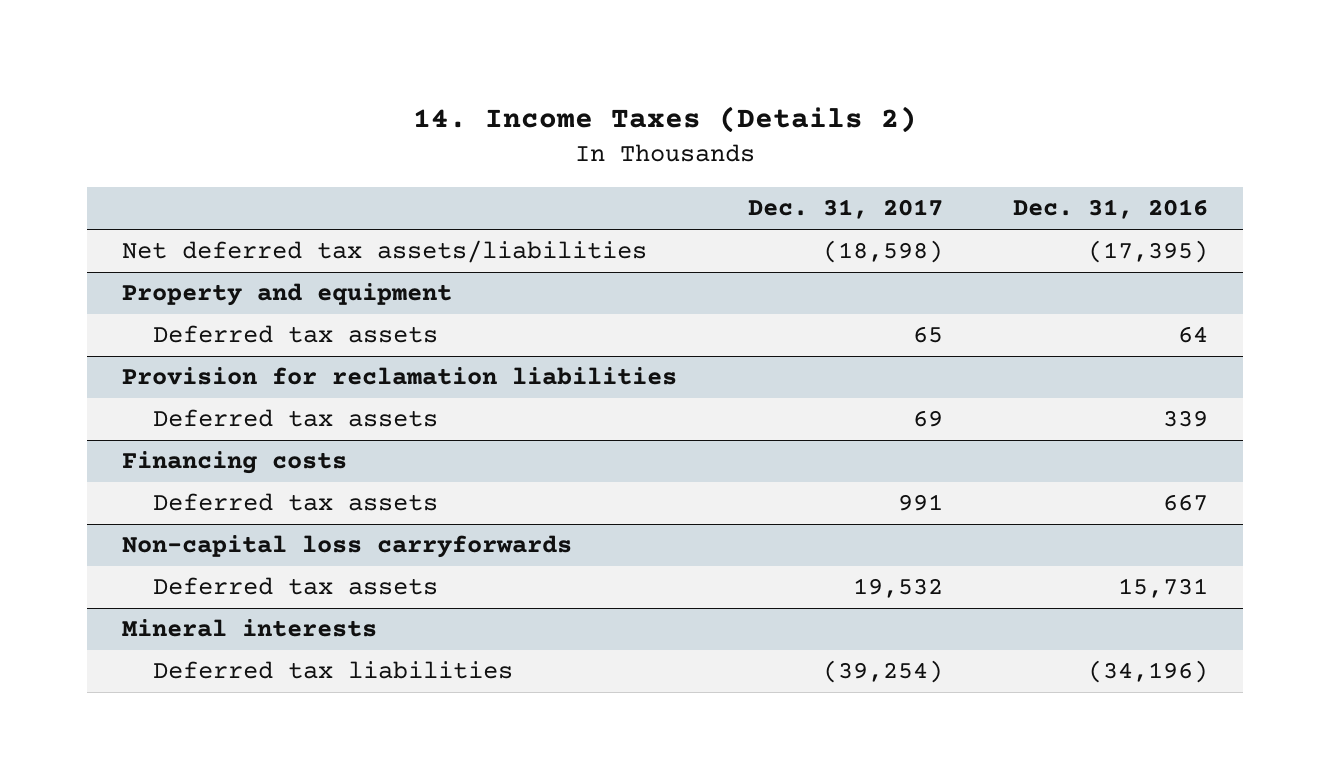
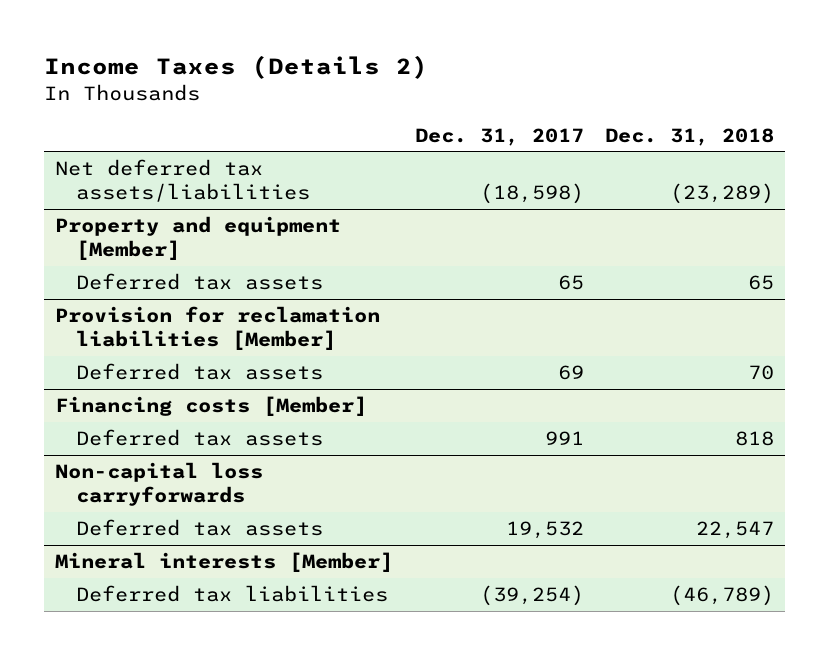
- 14. Income Taxes (Details 2)
+ Income Taxes (Details 2)
- | Dec. 31, 2017 | Dec. 31, 2016
+ | Dec. 31, 2017 | Dec. 31, 2018
- Property and equipment
+ Property and equipment [Member]
- Provision for reclamation liabilities
+ Provision for reclamation liabilities [Member]
- Financing costs
+ Financing costs [Member]
- Mineral interests
+ Mineral interests [Member]

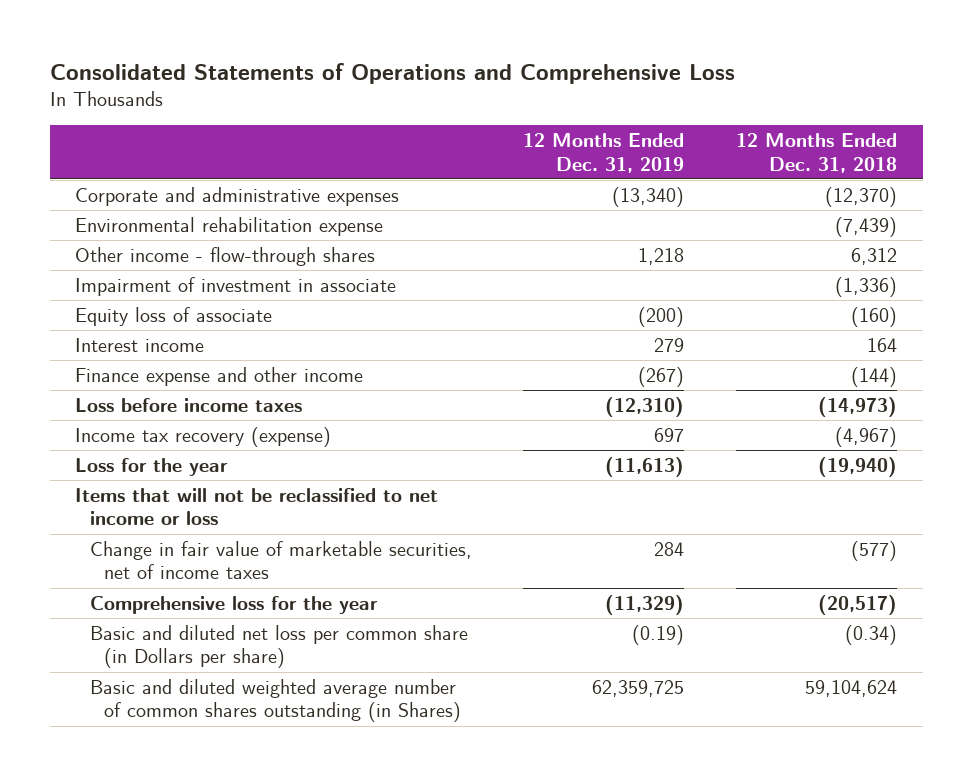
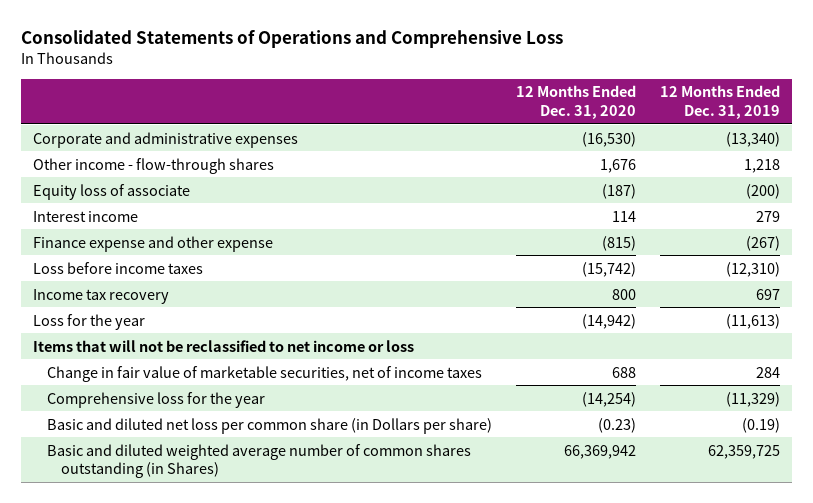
- | 12 Months Ended Dec. 31, 2019 | 12 Months Ended Dec. 31, 2018
+ | 12 Months Ended Dec. 31, 2020 | 12 Months Ended Dec. 31, 2019
- Environmental rehabilitation expense | | (7,439)
- Impairment of investment in associate | | (1,336)
- Finance expense and other income | (267) | (144)
+ Finance expense and other expense | (815) | (267)
- Income tax recovery (expense) | 697 | (4,967)
+ Income tax recovery | 800 | 697

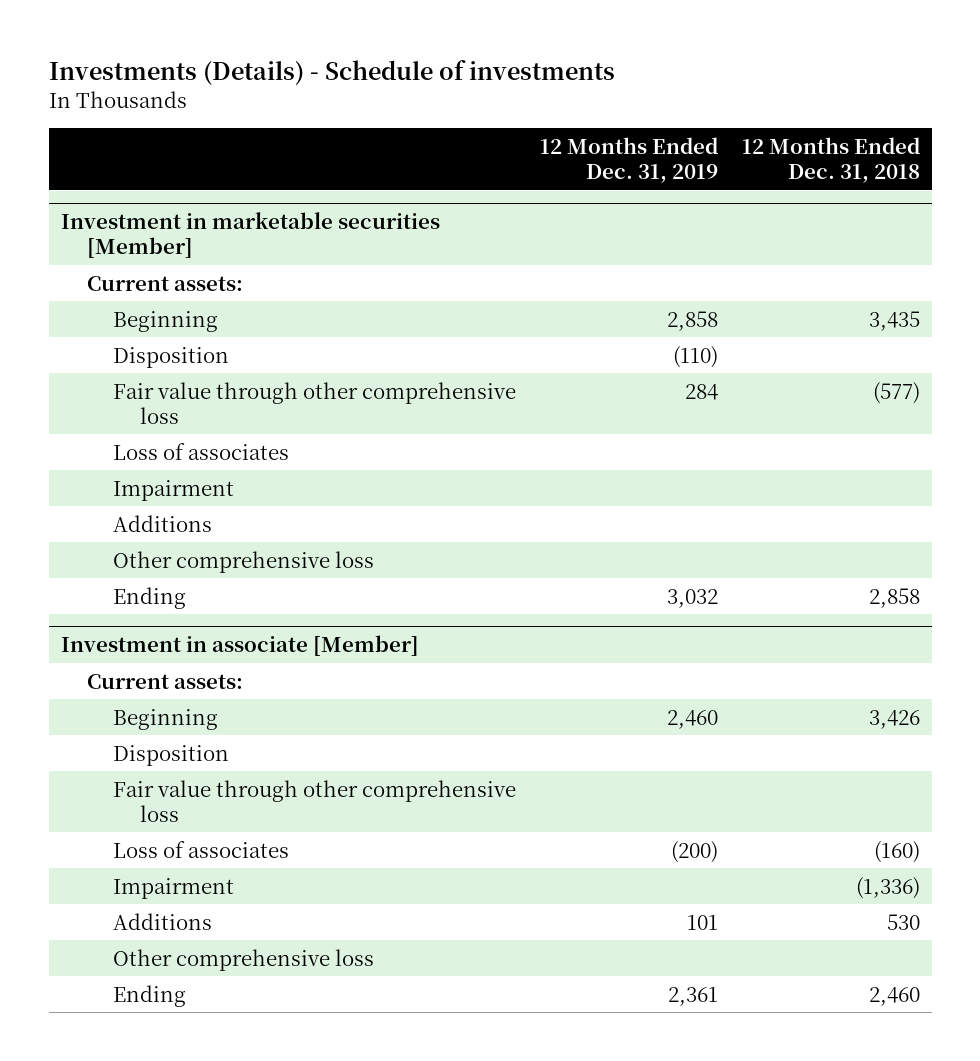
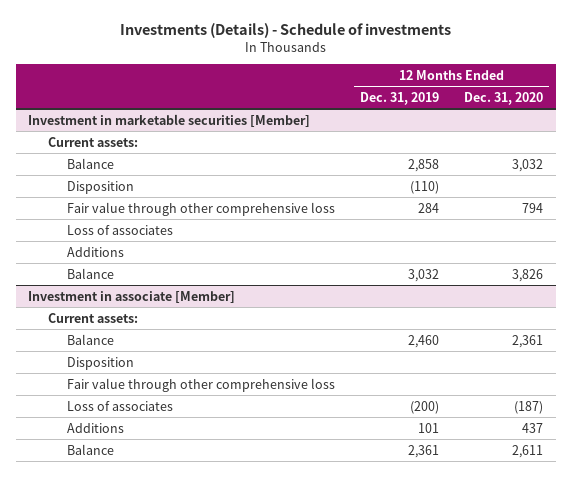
- | 12 Months Ended Dec. 31, 2019 | 12 Months Ended Dec. 31, 2018
+ | 12 Months Ended Dec. 31, 2019 | 12 Months Ended Dec. 31, 2020
@ Investment in marketable securities [Member]
- Beginning | 2,858 | 3,435
+ Balance | 2,858 | 3,032
- Impairment
- Other comprehensive loss
- Ending | 3,032 | 2,858
+ Balance | 3,032 | 3,826
@ Investment in associate [Member]
- Beginning | 2,460 | 3,426
+ Balance | 2,460 | 2,361
- Impairment | | (1,336)
- Other comprehensive loss
- Ending | 2,361 | 2,460
+ Balance | 2,361 | 2,611

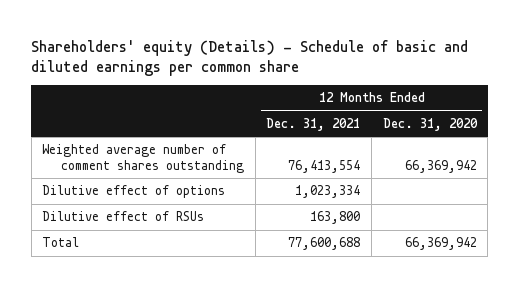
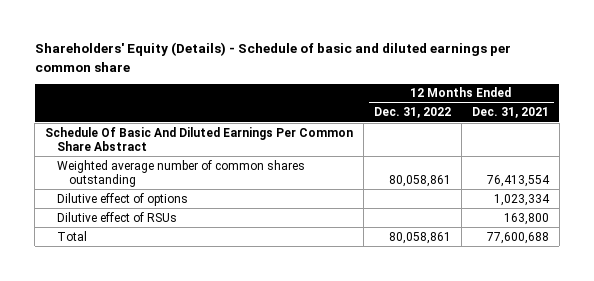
- Shareholders' equity (Details) - Schedule of basic and diluted earnings per common share
+ Shareholders' Equity (Details) - Schedule of basic and diluted earnings per common share
- | 12 Months Ended Dec. 31, 2021 | 12 Months Ended Dec. 31, 2020
+ | 12 Months Ended Dec. 31, 2022 | 12 Months Ended Dec. 31, 2021
- Weighted average number of comment shares outstanding | 76,413,554 | 66,369,942
+ Schedule Of Basic And Diluted Earnings Per Common Share Abstract
+ Weighted average number of common shares outstanding | 80,058,861 | 76,413,554

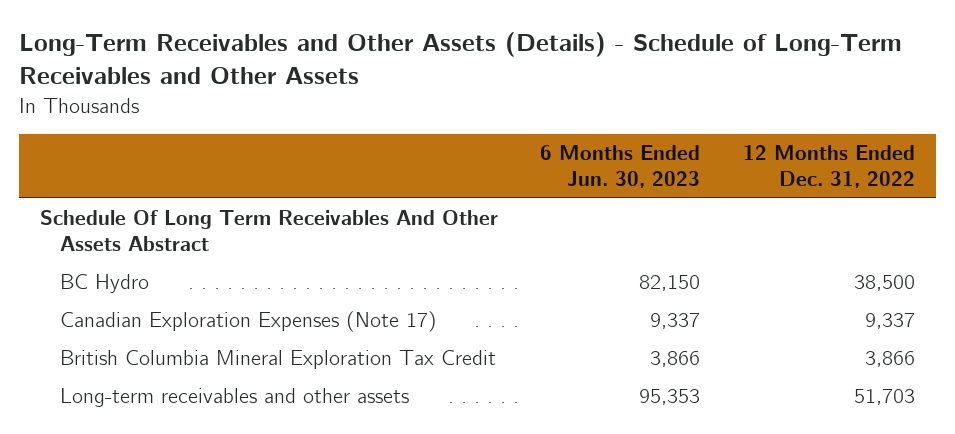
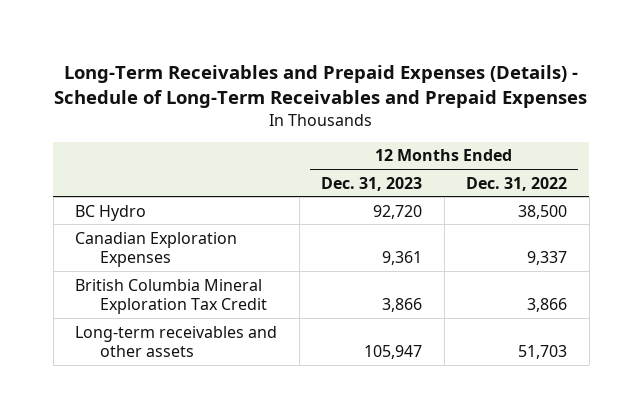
- Long-Term Receivables and Other Assets (Details) - Schedule of Long-Term Receivables and Other Assets
+ Long-Term Receivables and Prepaid Expenses (Details) - Schedule of Long-Term Receivables and Prepaid Expenses
- | 6 Months Ended Jun. 30, 2023 | 12 Months Ended Dec. 31, 2022
+ | 12 Months Ended Dec. 31, 2023 | 12 Months Ended Dec. 31, 2022
- Schedule Of Long Term Receivables And Other Assets Abstract
- Canadian Exploration Expenses (Note 17) | 9,337 | 9,337
+ Canadian Exploration Expenses | 9,361 | 9,337

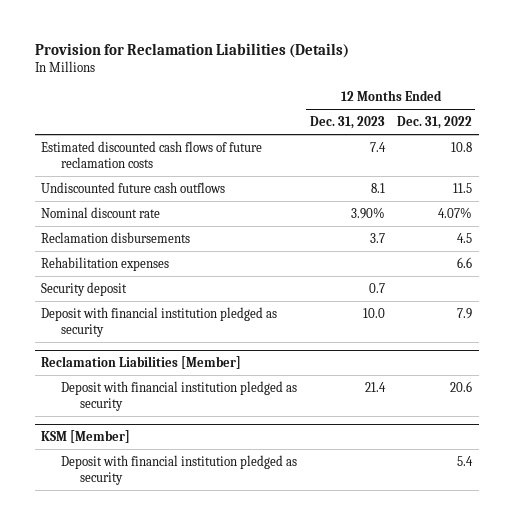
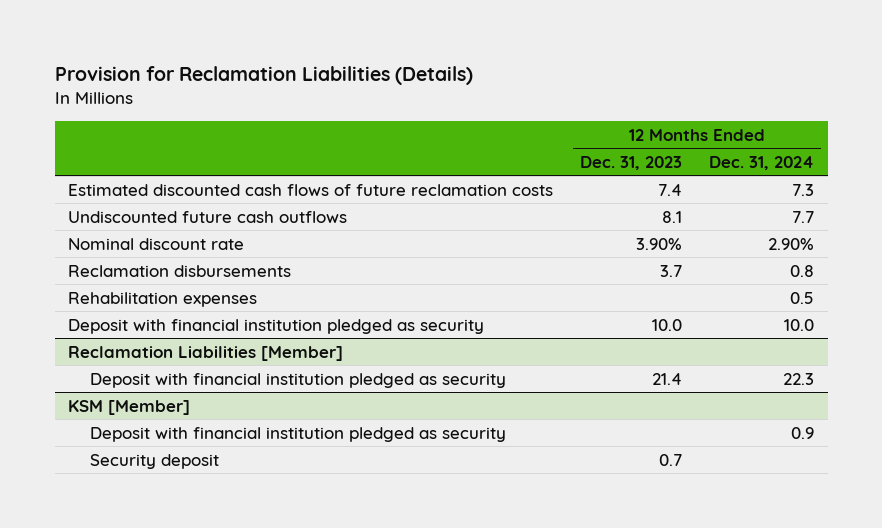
- | 12 Months Ended Dec. 31, 2023 | 12 Months Ended Dec. 31, 2022
+ | 12 Months Ended Dec. 31, 2023 | 12 Months Ended Dec. 31, 2024
- Security deposit | 0.7 |
@ KSM [Member]
+ Security deposit | 0.7 |

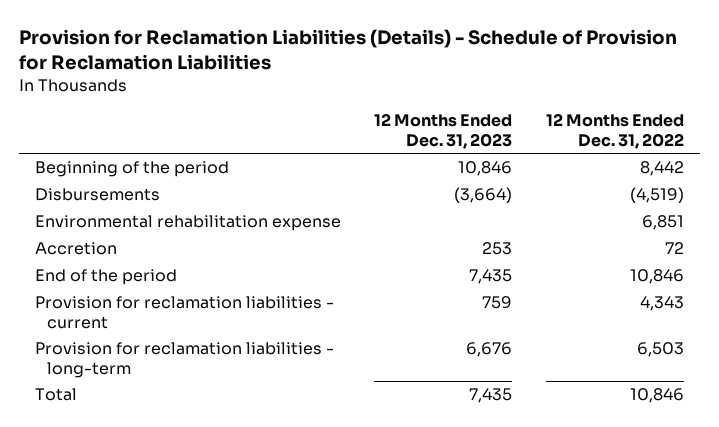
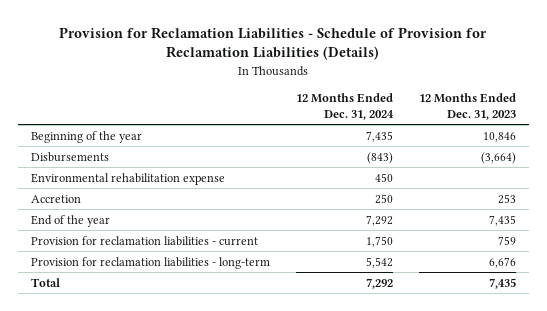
- Provision for Reclamation Liabilities (Details) - Schedule of Provision for Reclamation Liabilities
+ Provision for Reclamation Liabilities - Schedule of Provision for Reclamation Liabilities (Details)
- | 12 Months Ended Dec. 31, 2023 | 12 Months Ended Dec. 31, 2022
+ | 12 Months Ended Dec. 31, 2024 | 12 Months Ended Dec. 31, 2023
- Beginning of the period | 10,846 | 8,442
+ Beginning of the year | 7,435 | 10,846
- End of the period | 7,435 | 10,846
+ End of the year | 7,292 | 7,435

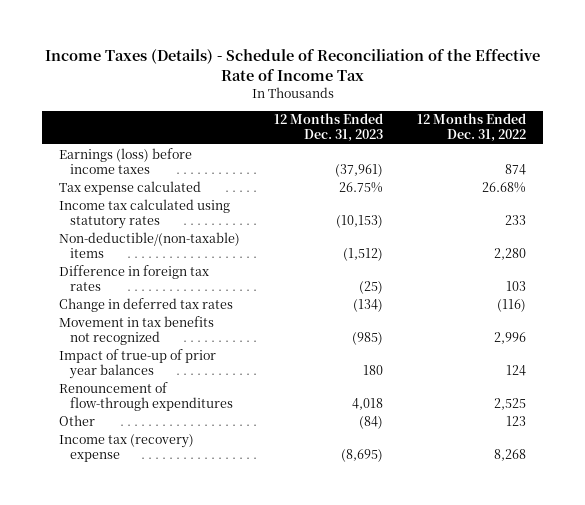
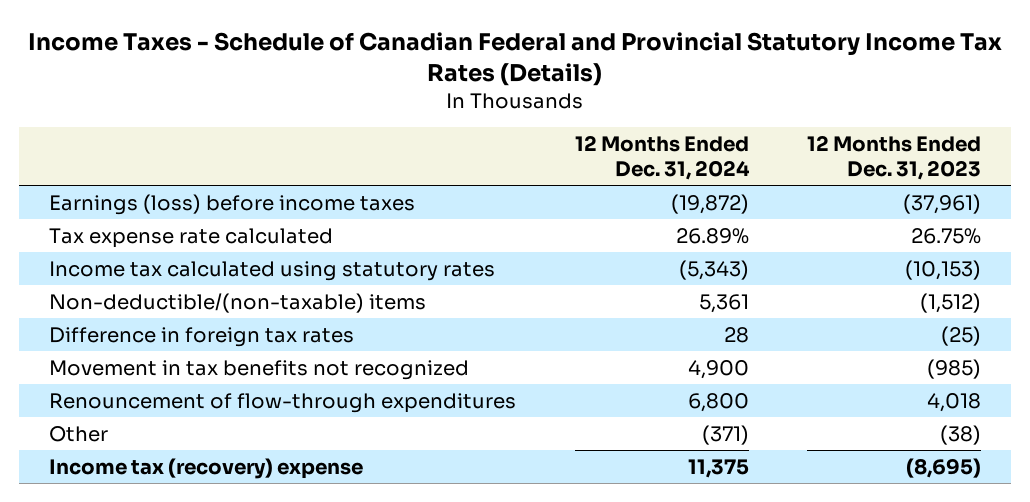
- Income Taxes (Details) - Schedule of Reconciliation of the Effective Rate of Income Tax
+ Income Taxes - Schedule of Canadian Federal and Provincial Statutory Income Tax Rates (Details)
- | 12 Months Ended Dec. 31, 2023 | 12 Months Ended Dec. 31, 2022
+ | 12 Months Ended Dec. 31, 2024 | 12 Months Ended Dec. 31, 2023
- Tax expense calculated | 26.75% | 26.68%
+ Tax expense rate calculated | 26.89% | 26.75%
- Change in deferred tax rates | (134) | (116)
- Impact of true-up of prior year balances | 180 | 124
- Other | (84) | 123
+ Other | (371) | (38)

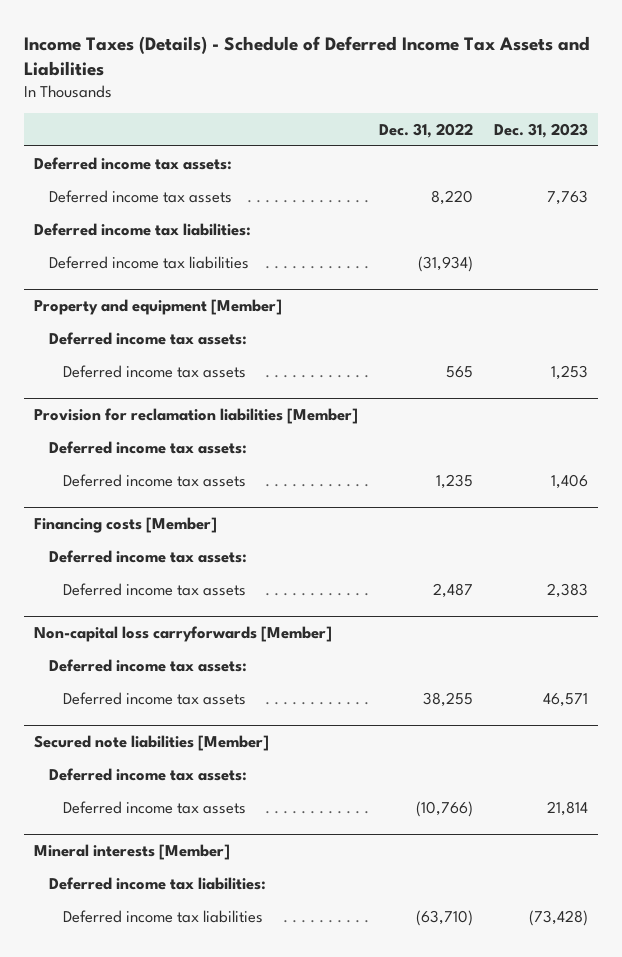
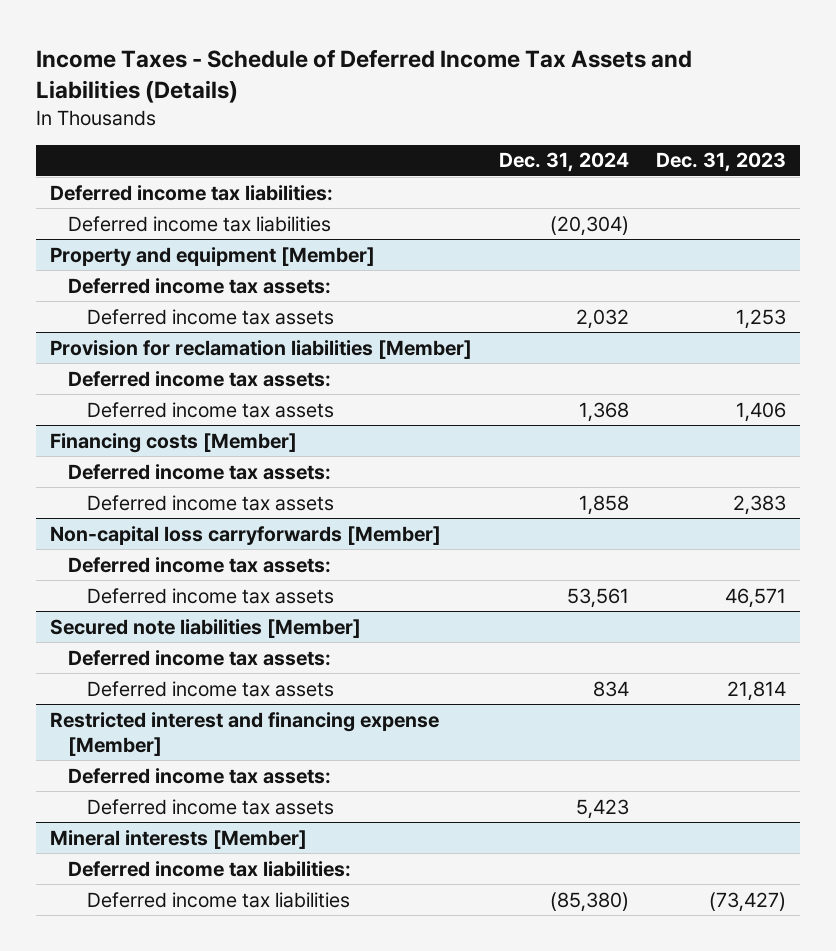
- Income Taxes (Details) - Schedule of Deferred Income Tax Assets and Liabilities
+ Income Taxes - Schedule of Deferred Income Tax Assets and Liabilities (Details)
- | Dec. 31, 2022 | Dec. 31, 2023
+ | Dec. 31, 2024 | Dec. 31, 2023
- Deferred income tax assets:
- Deferred income tax assets | 8,220 | 7,763
+ Restricted interest and financing expense [Member]
+ Deferred income tax assets:
+ Deferred income tax assets | 5,423 |
@ Mineral interests [Member]
- Deferred income tax liabilities | (63,710) | (73,428)
+ Deferred income tax liabilities | (85,380) | (73,427)

